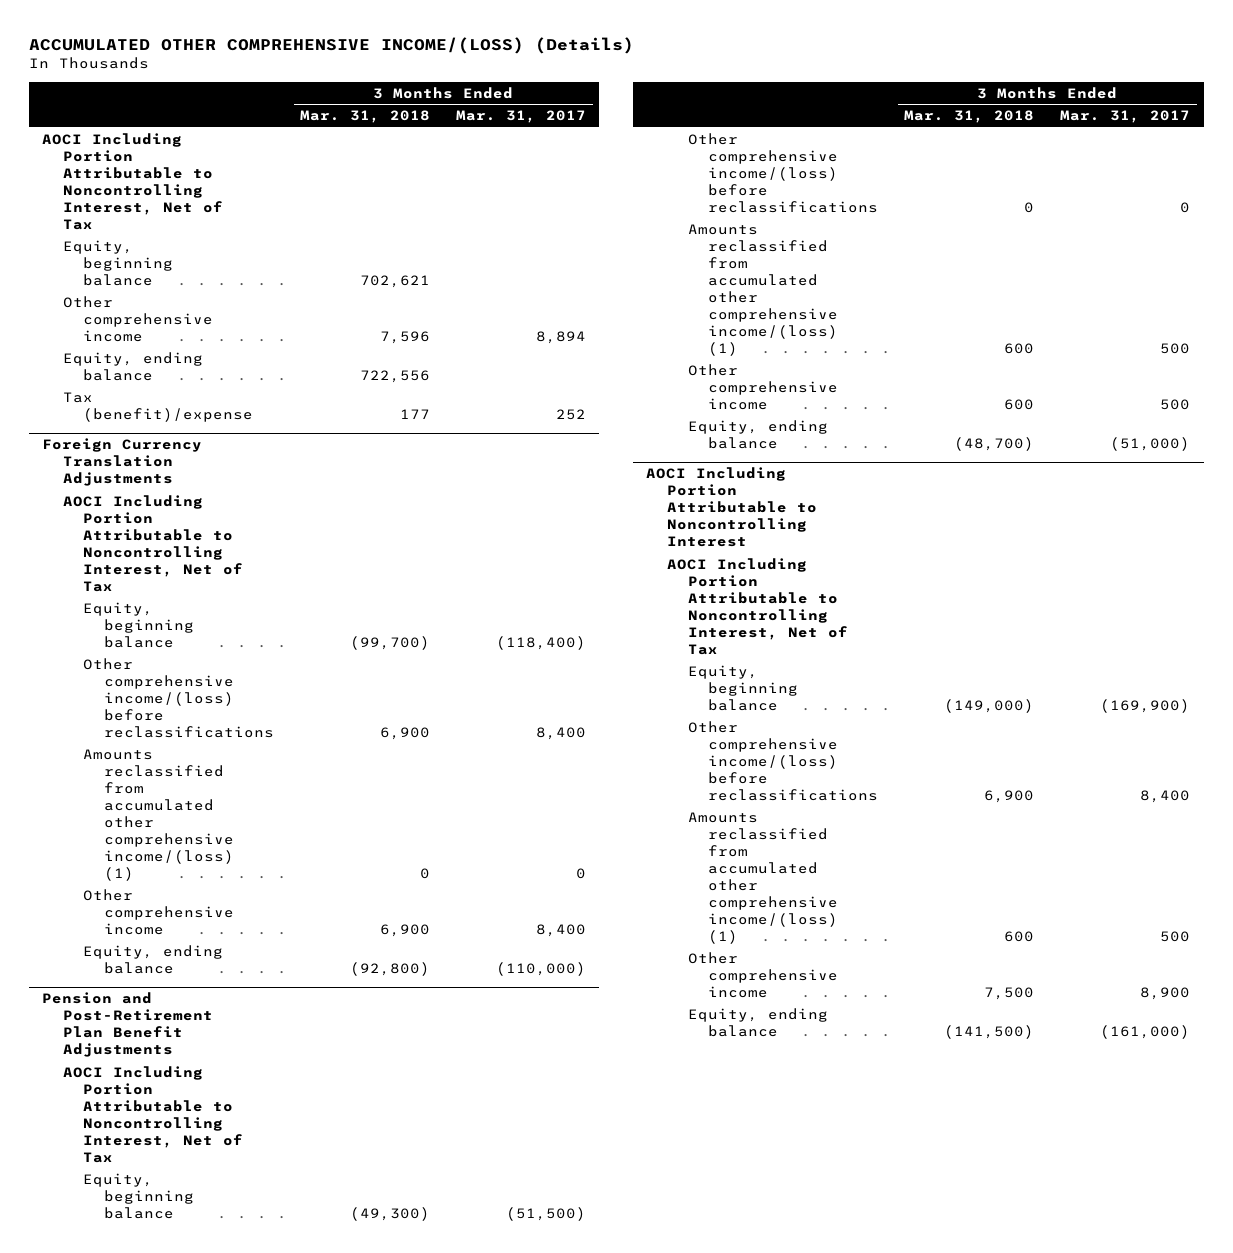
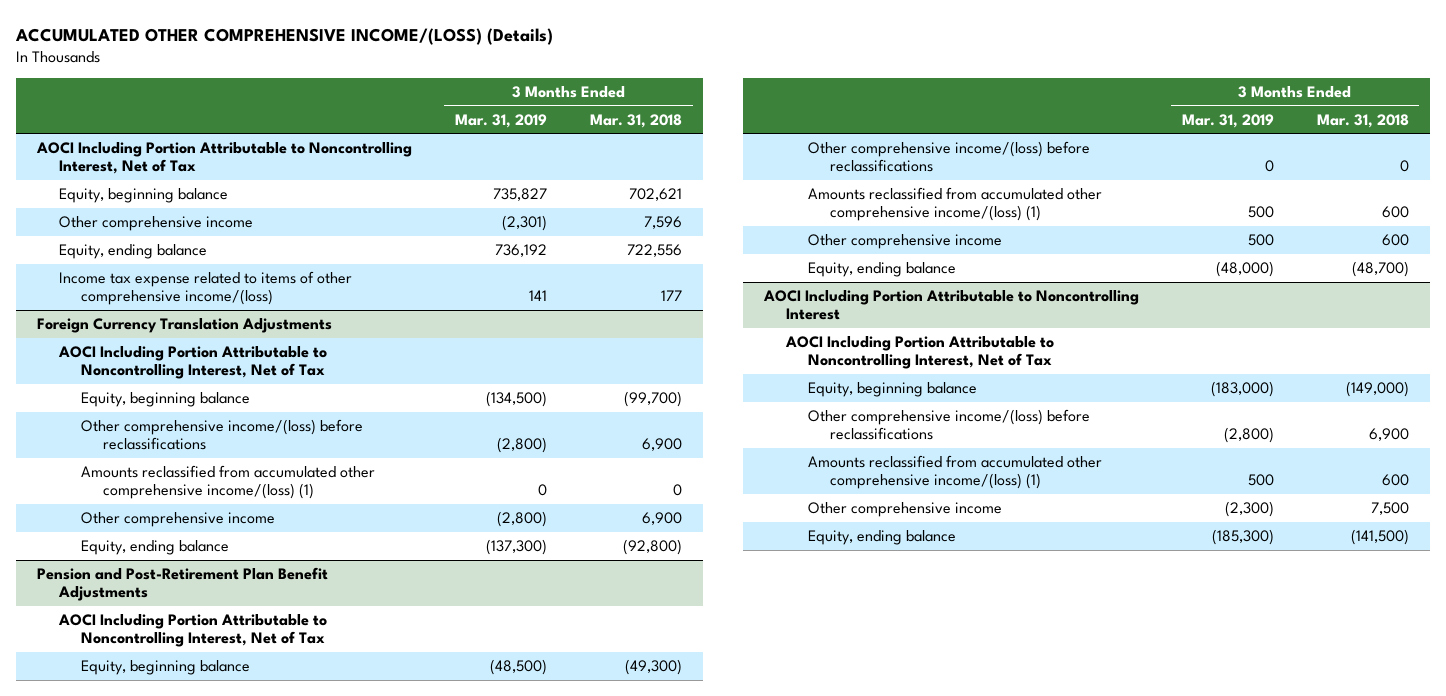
- | 3 Months Ended Mar. 31, 2018 | 3 Months Ended Mar. 31, 2017
+ | 3 Months Ended Mar. 31, 2019 | 3 Months Ended Mar. 31, 2018
- Tax (benefit)/expense | 177 | 252
+ Income tax expense related to items of other comprehensive income/(loss) | 141 | 177

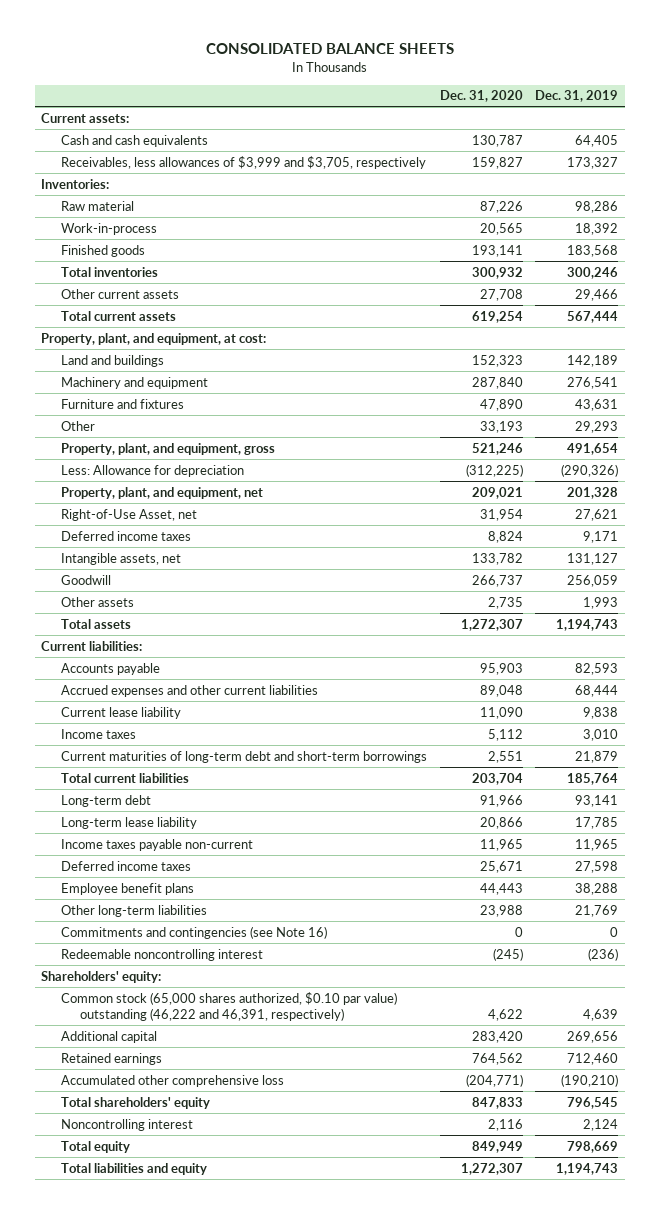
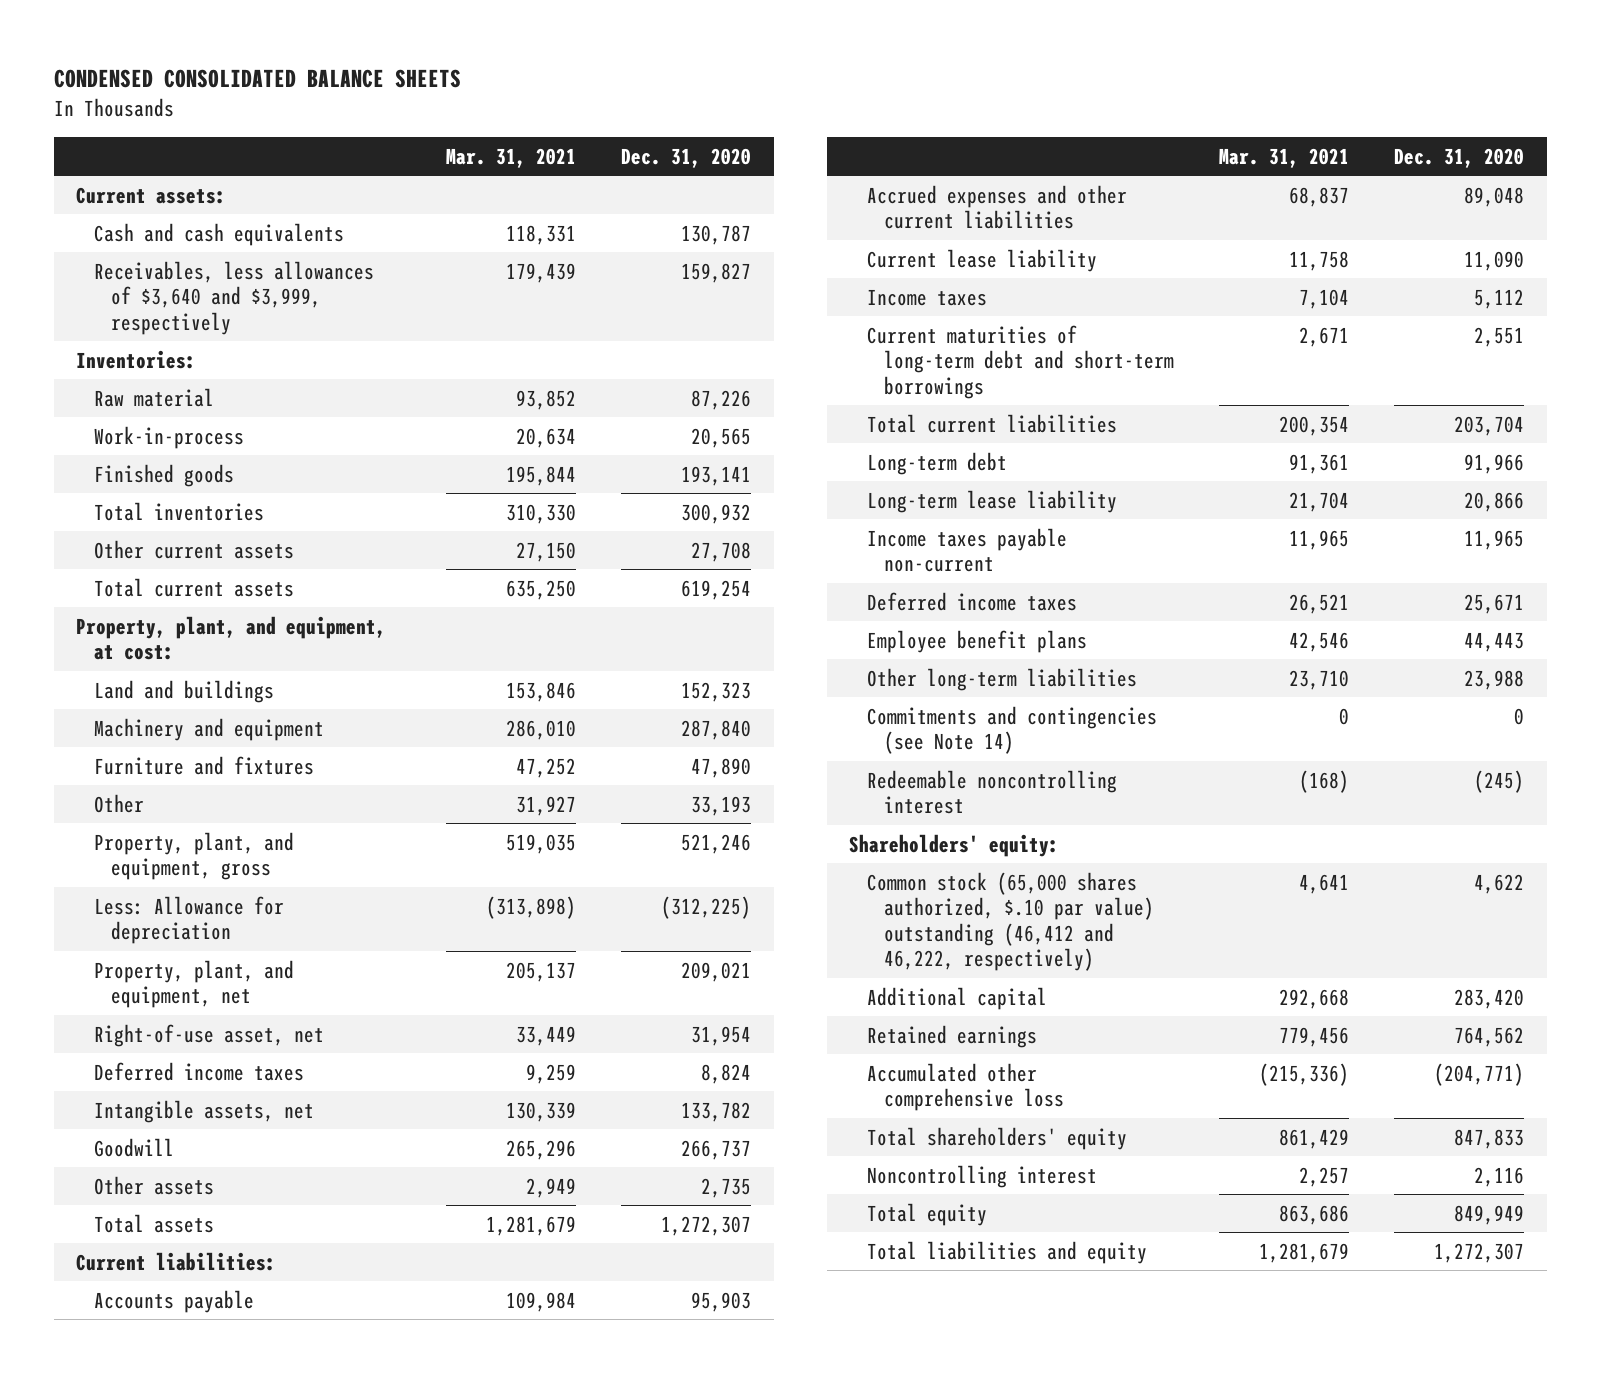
- CONSOLIDATED BALANCE SHEETS
+ CONDENSED CONSOLIDATED BALANCE SHEETS
- | Dec. 31, 2020 | Dec. 31, 2019
+ | Mar. 31, 2021 | Dec. 31, 2020
- Receivables, less allowances of $3,999 and $3,705, respectively | 159,827 | 173,327
+ Receivables, less allowances of $3,640 and $3,999, respectively | 179,439 | 159,827
- Right-of-Use Asset, net | 31,954 | 27,621
+ Right-of-use asset, net | 33,449 | 31,954
- Commitments and contingencies (see Note 16) | 0 | 0
+ Commitments and contingencies (see Note 14) | 0 | 0
- Common stock (65,000 shares authorized, $0.10 par value) outstanding (46,222 and 46,391, respectively) | 4,622 | 4,639
+ Common stock (65,000 shares authorized, $.10 par value) outstanding (46,412 and 46,222, respectively) | 4,641 | 4,622

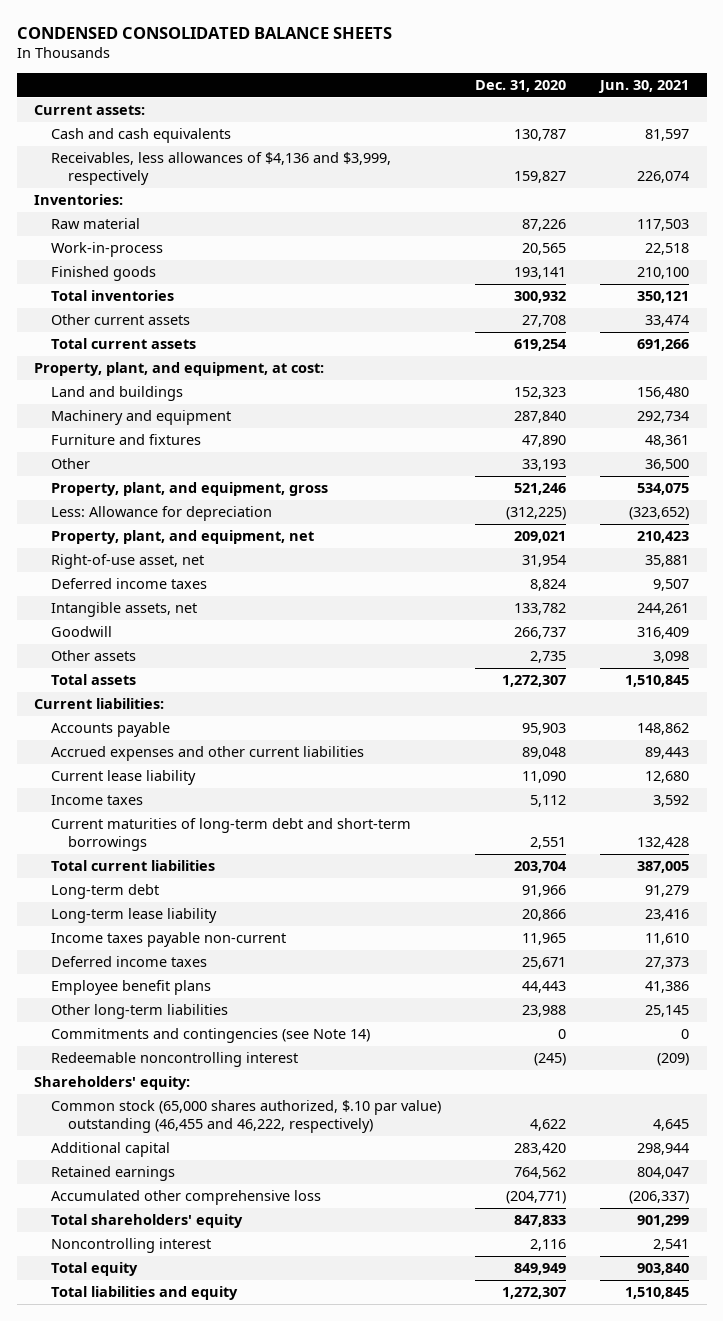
- | Mar. 31, 2021 | Dec. 31, 2020
+ | Dec. 31, 2020 | Jun. 30, 2021
- Receivables, less allowances of $3,640 and $3,999, respectively | 179,439 | 159,827
+ Receivables, less allowances of $4,136 and $3,999, respectively | 159,827 | 226,074
- Common stock (65,000 shares authorized, $.10 par value) outstanding (46,412 and 46,222, respectively) | 4,641 | 4,622
+ Common stock (65,000 shares authorized, $.10 par value) outstanding (46,455 and 46,222, respectively) | 4,622 | 4,645

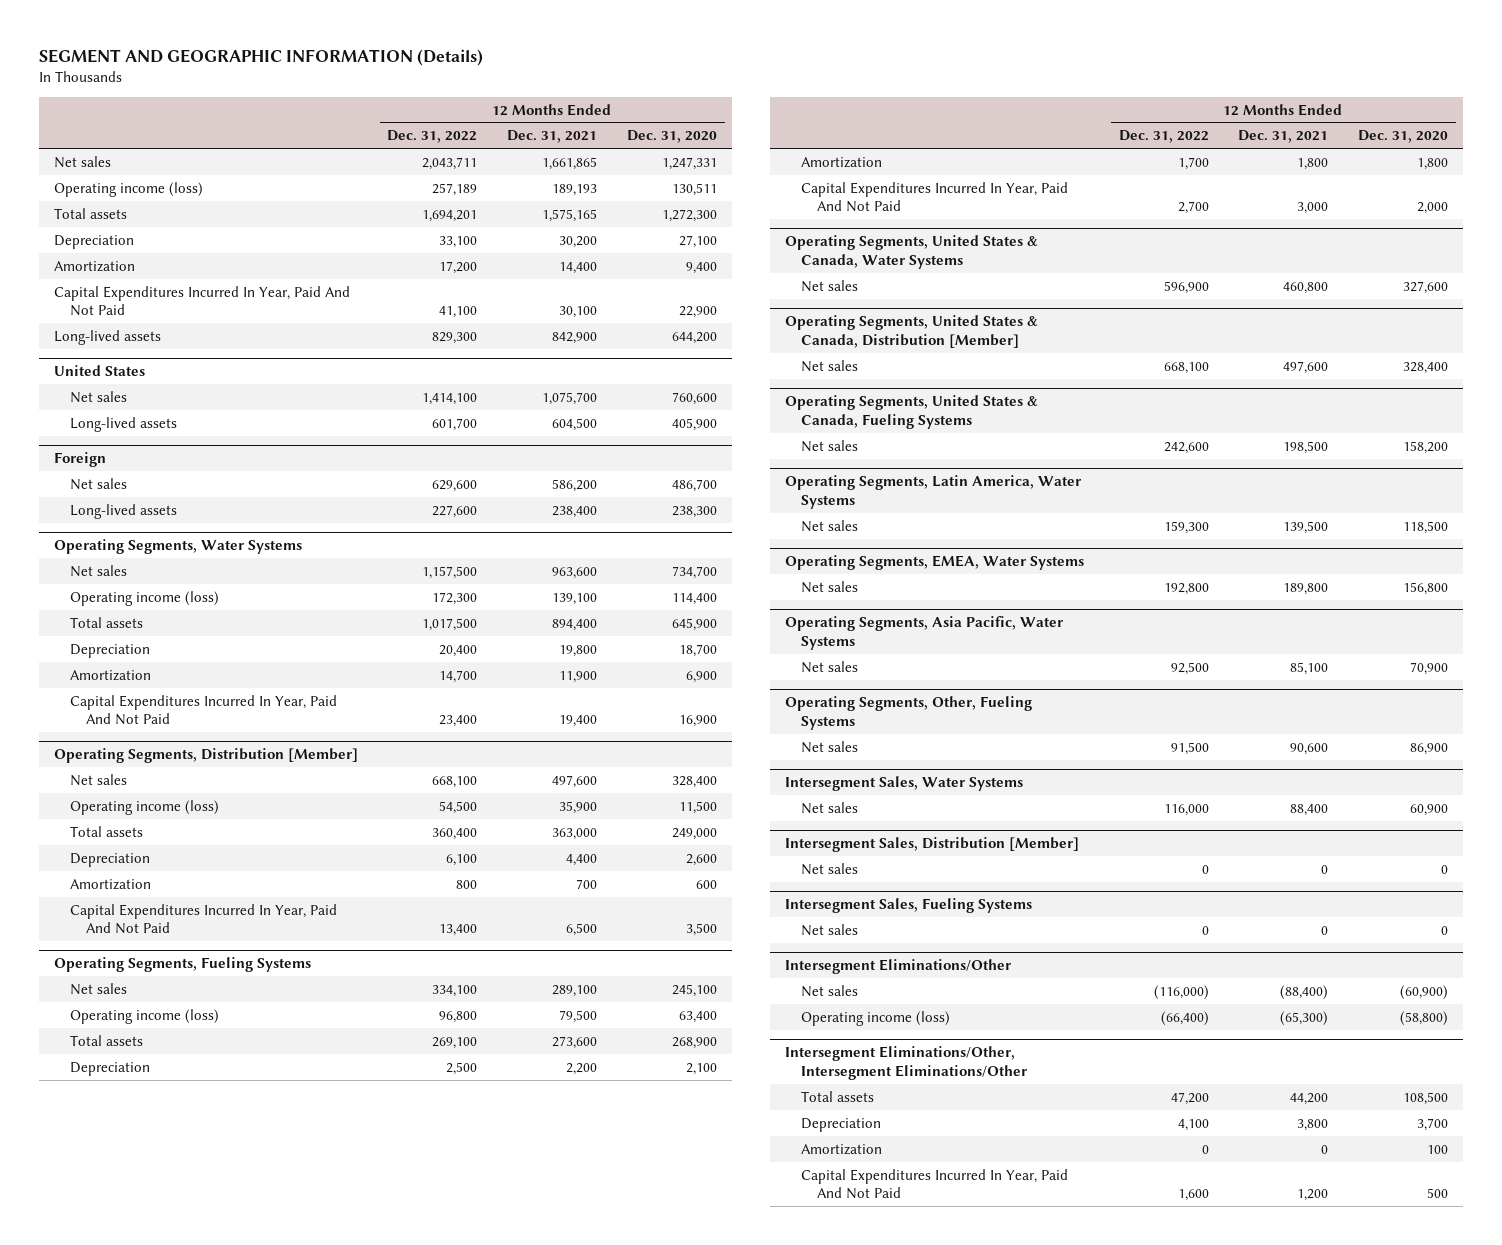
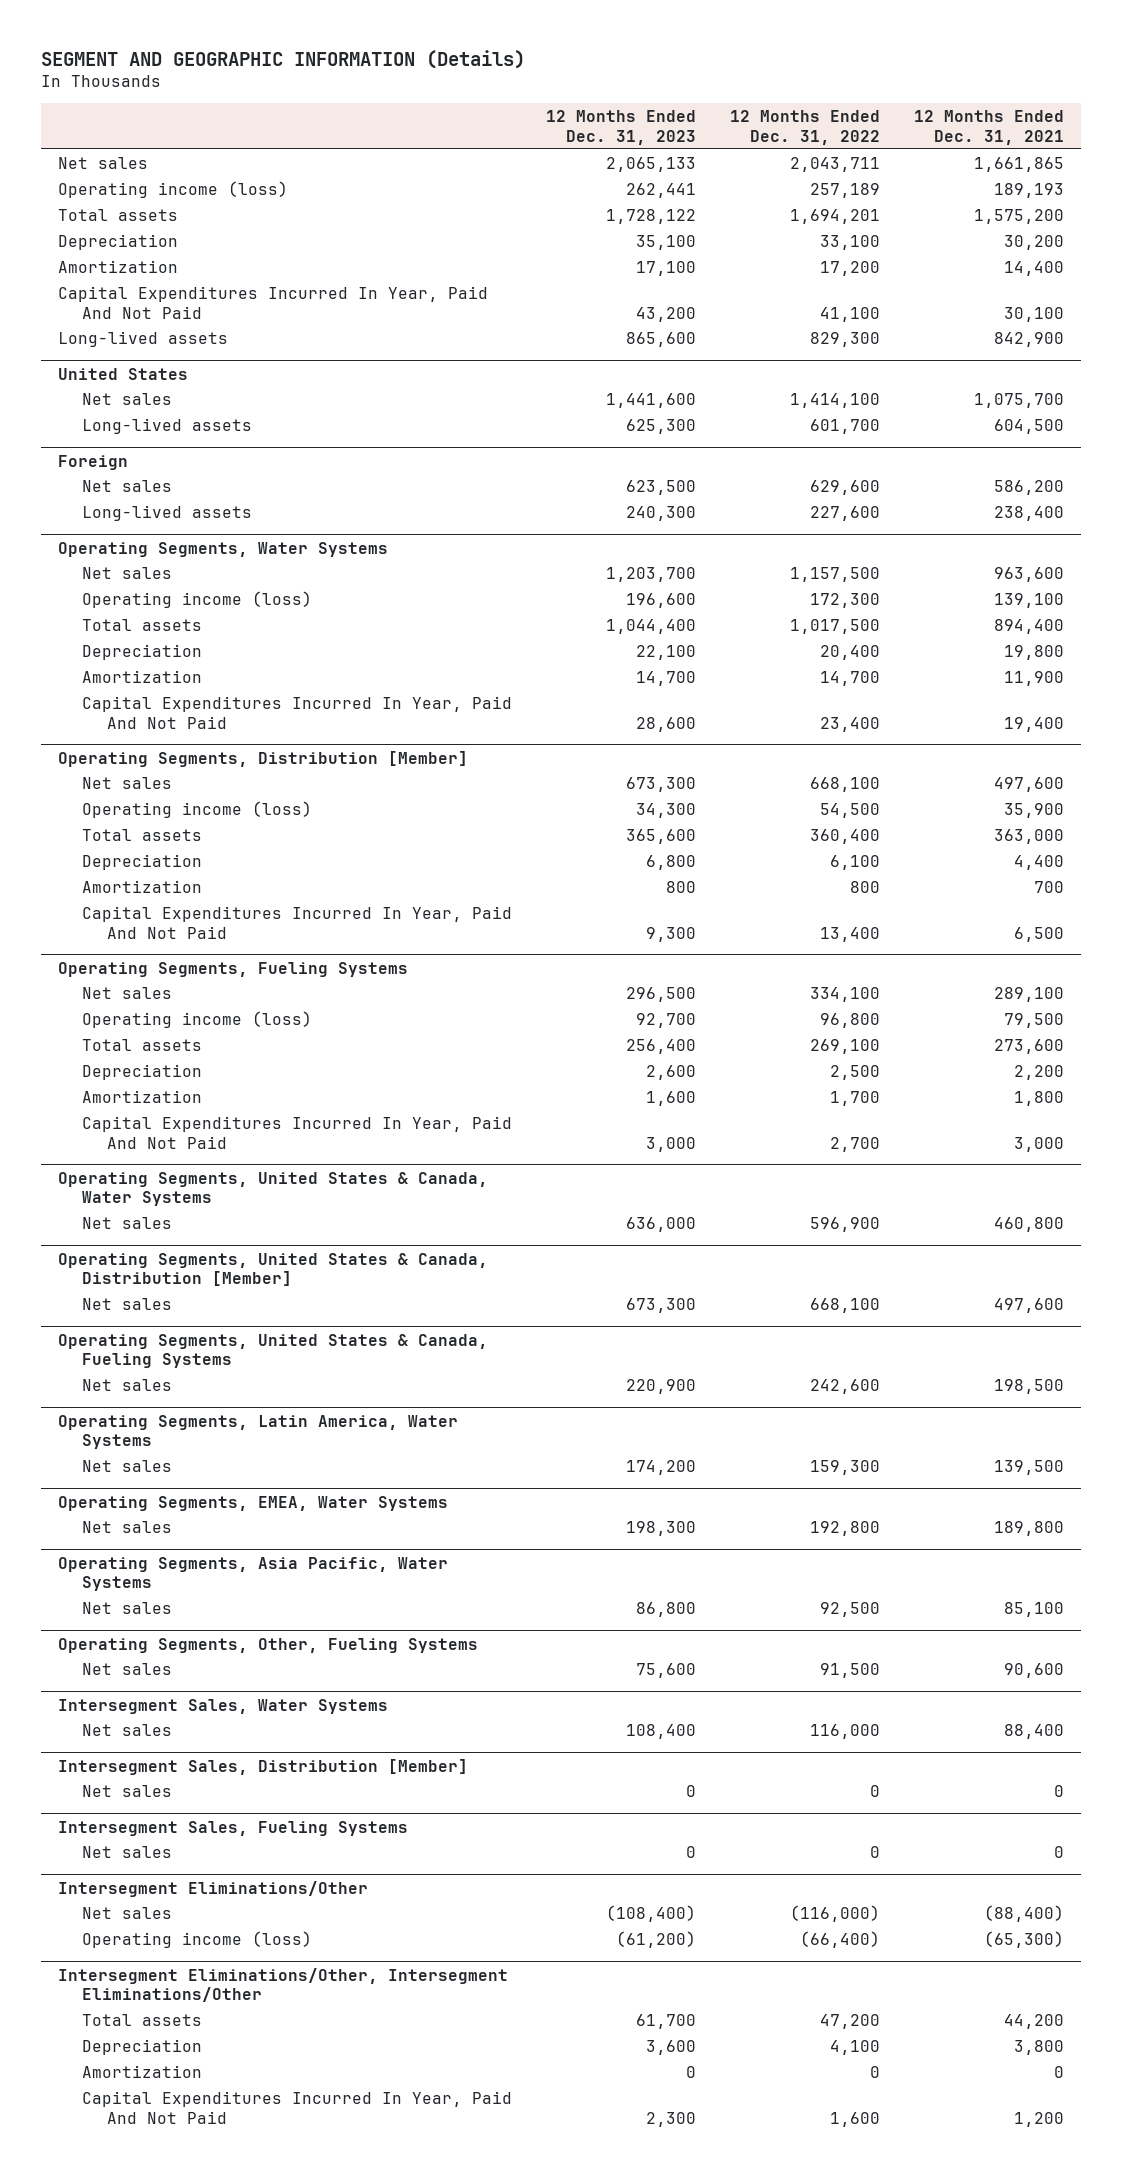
- | 12 Months Ended Dec. 31, 2022 | 12 Months Ended Dec. 31, 2021 | 12 Months Ended Dec. 31, 2020
+ | 12 Months Ended Dec. 31, 2023 | 12 Months Ended Dec. 31, 2022 | 12 Months Ended Dec. 31, 2021
- Total assets | 1,694,201 | 1,575,165 | 1,272,300
+ Total assets | 1,728,122 | 1,694,201 | 1,575,200

